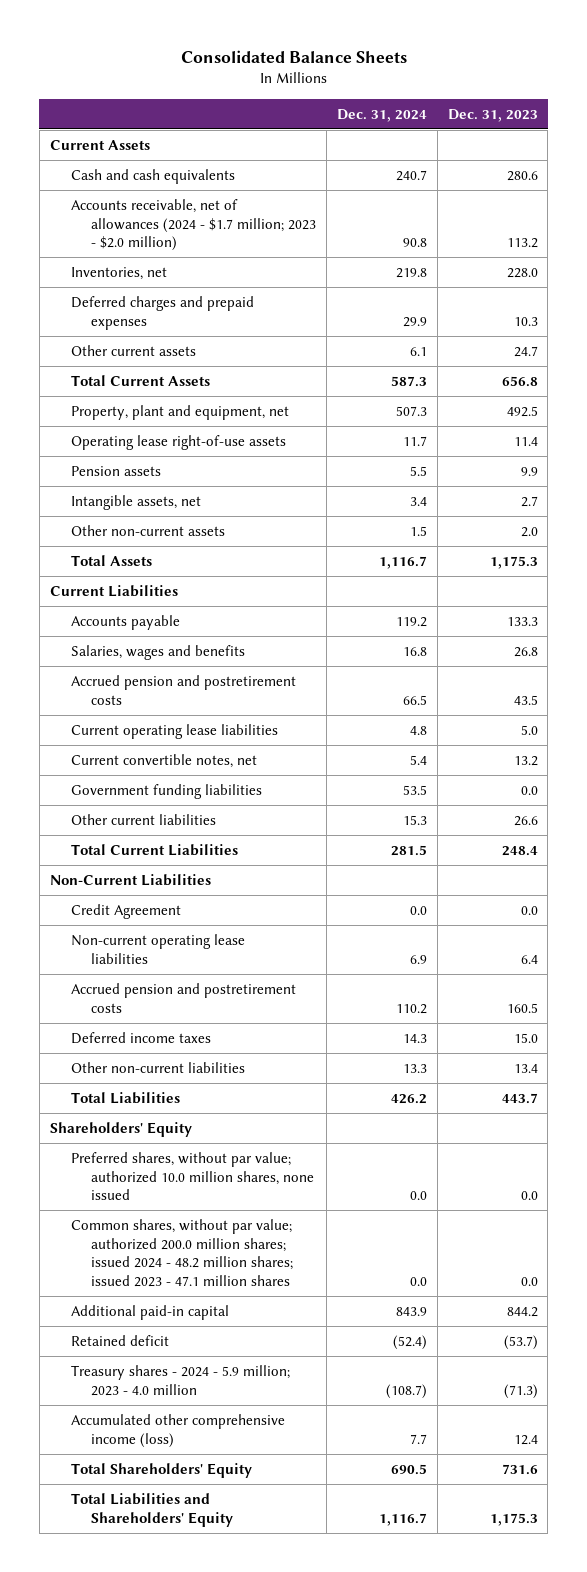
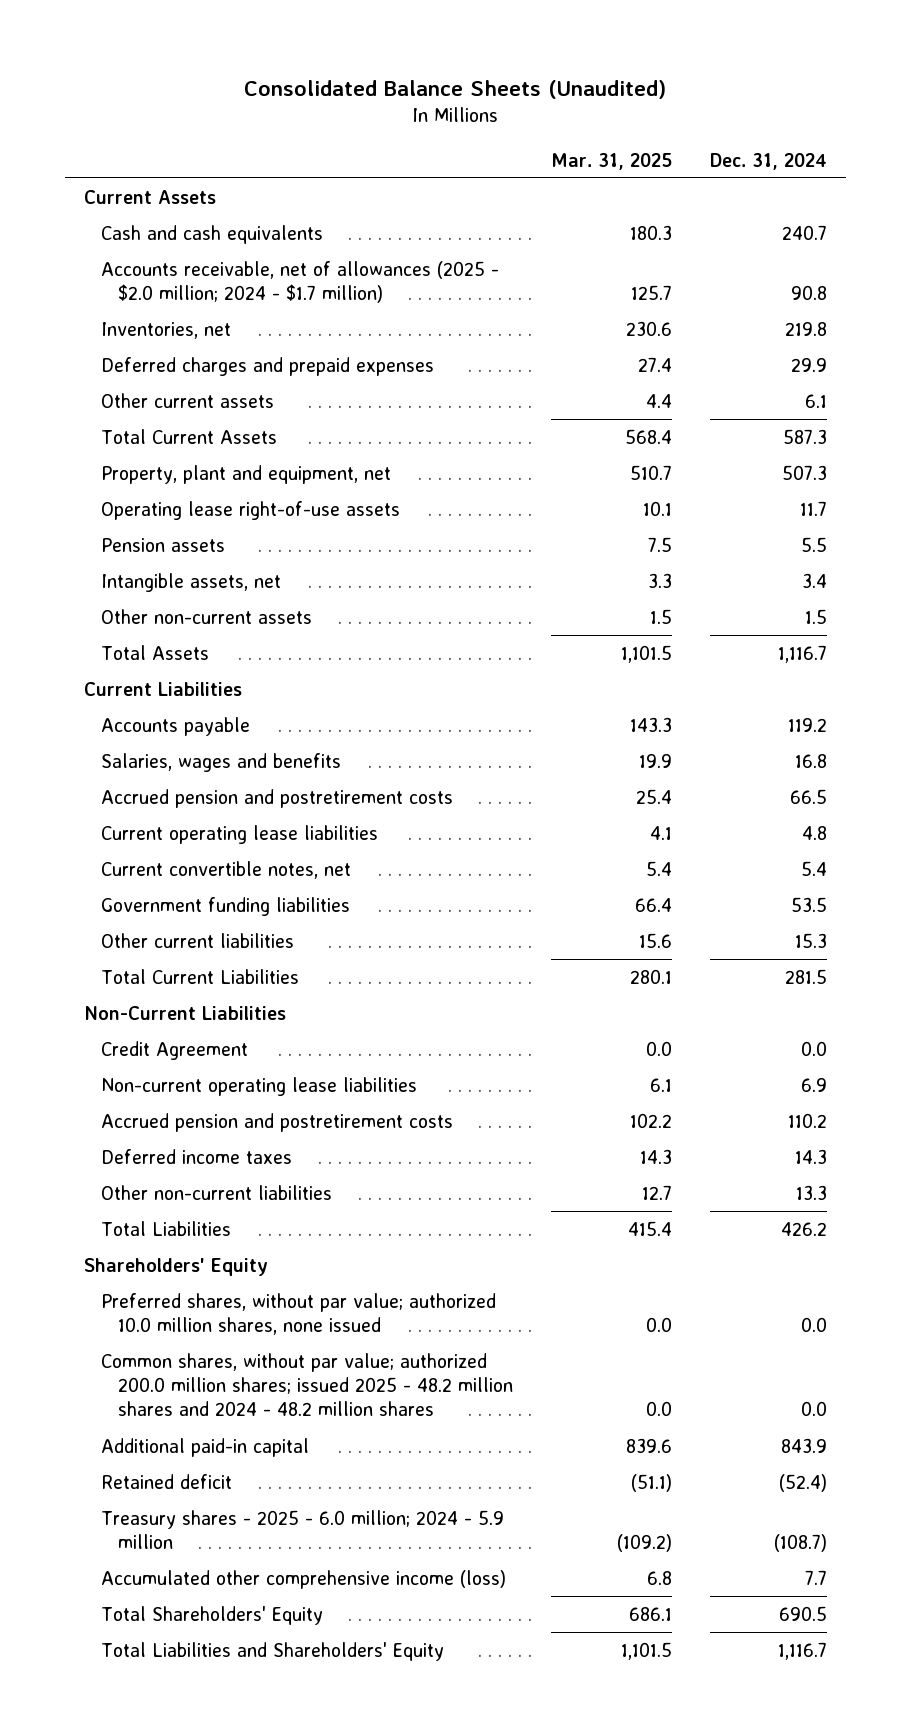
- Consolidated Balance Sheets
+ Consolidated Balance Sheets (Unaudited)
- | Dec. 31, 2024 | Dec. 31, 2023
+ | Mar. 31, 2025 | Dec. 31, 2024
- Accounts receivable, net of allowances (2024 - $1.7 million; 2023 - $2.0 million) | 90.8 | 113.2
+ Accounts receivable, net of allowances (2025 - $2.0 million; 2024 - $1.7 million) | 125.7 | 90.8
- Common shares, without par value; authorized 200.0 million shares; issued 2024 - 48.2 million shares; issued 2023 - 47.1 million shares | 0.0 | 0.0
+ Common shares, without par value; authorized 200.0 million shares; issued 2025 - 48.2 million shares and 2024 - 48.2 million shares | 0.0 | 0.0
- Treasury shares - 2024 - 5.9 million; 2023 - 4.0 million | (108.7) | (71.3)
+ Treasury shares - 2025 - 6.0 million; 2024 - 5.9 million | (109.2) | (108.7)

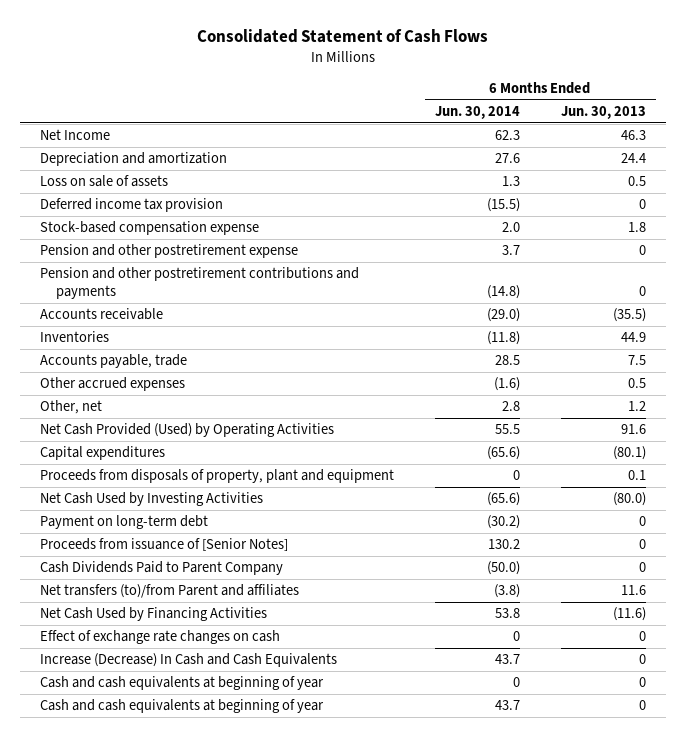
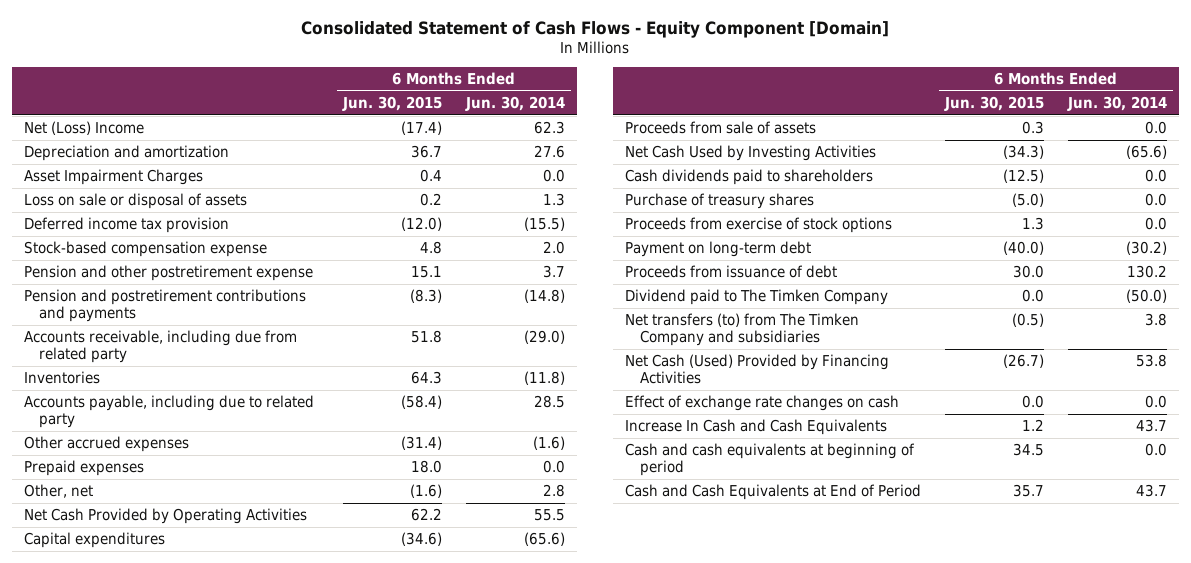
- Consolidated Statement of Cash Flows
+ Consolidated Statement of Cash Flows - Equity Component [Domain]
- | 6 Months Ended Jun. 30, 2014 | 6 Months Ended Jun. 30, 2013
+ | 6 Months Ended Jun. 30, 2015 | 6 Months Ended Jun. 30, 2014
- Net Income | 62.3 | 46.3
+ Net (Loss) Income | (17.4) | 62.3
- Loss on sale of assets | 1.3 | 0.5
+ Asset Impairment Charges | 0.4 | 0.0
+ Loss on sale or disposal of assets | 0.2 | 1.3
- Pension and other postretirement contributions and payments | (14.8) | 0
- Accounts receivable | (29.0) | (35.5)
+ Pension and postretirement contributions and payments | (8.3) | (14.8)
+ Accounts receivable, including due from related party | 51.8 | (29.0)
- Accounts payable, trade | 28.5 | 7.5
+ Accounts payable, including due to related party | (58.4) | 28.5
+ Prepaid expenses | 18.0 | 0.0
- Net Cash Provided (Used) by Operating Activities | 55.5 | 91.6
+ Net Cash Provided by Operating Activities | 62.2 | 55.5
- Proceeds from disposals of property, plant and equipment | 0 | 0.1
+ Proceeds from sale of assets | 0.3 | 0.0
+ Cash dividends paid to shareholders | (12.5) | 0.0
+ Purchase of treasury shares | (5.0) | 0.0
+ Proceeds from exercise of stock options | 1.3 | 0.0
- Proceeds from issuance of [Senior Notes] | 130.2 | 0
- Cash Dividends Paid to Parent Company | (50.0) | 0
- Net transfers (to)/from Parent and affiliates | (3.8) | 11.6
- Net Cash Used by Financing Activities | 53.8 | (11.6)
- Effect of exchange rate changes on cash | 0 | 0
- Increase (Decrease) In Cash and Cash Equivalents | 43.7 | 0
- Cash and cash equivalents at beginning of year | 0 | 0
- Cash and cash equivalents at beginning of year | 43.7 | 0
+ Proceeds from issuance of debt | 30.0 | 130.2
+ Dividend paid to The Timken Company | 0.0 | (50.0)
+ Net transfers (to) from The Timken Company and subsidiaries | (0.5) | 3.8
+ Net Cash (Used) Provided by Financing Activities | (26.7) | 53.8
+ Effect of exchange rate changes on cash | 0.0 | 0.0
+ Increase In Cash and Cash Equivalents | 1.2 | 43.7
+ Cash and cash equivalents at beginning of period | 34.5 | 0.0
+ Cash and Cash Equivalents at End of Period | 35.7 | 43.7

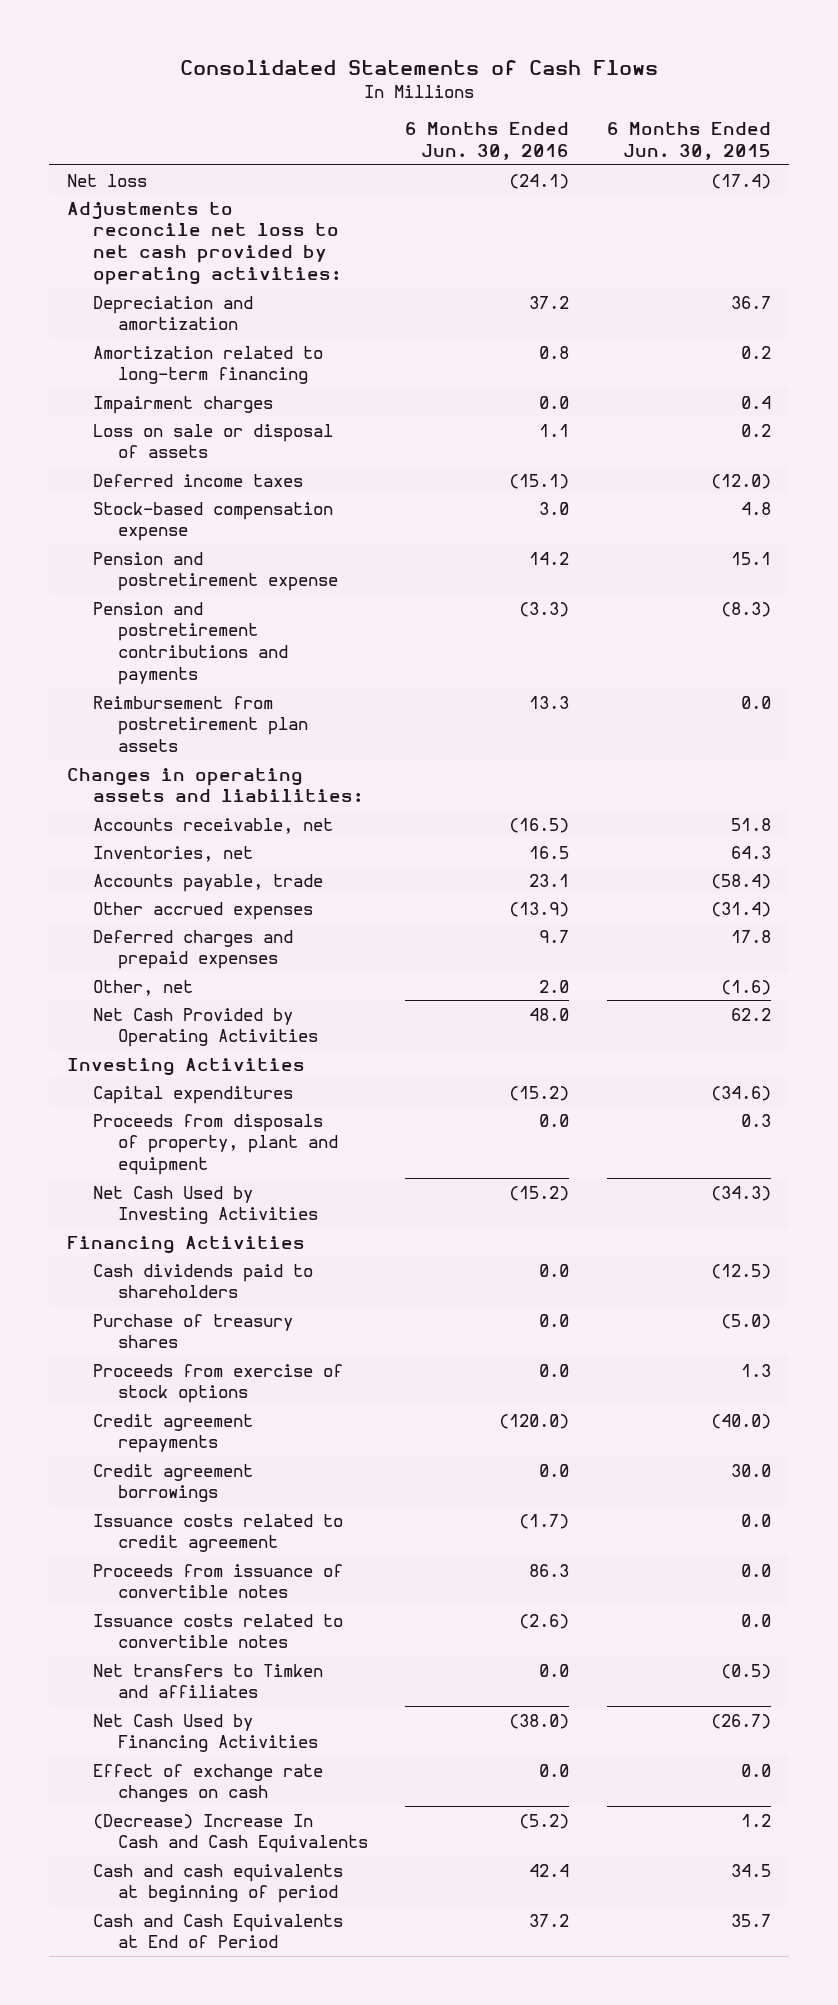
- Consolidated Statement of Cash Flows - Equity Component [Domain]
+ Consolidated Statements of Cash Flows
- | 6 Months Ended Jun. 30, 2015 | 6 Months Ended Jun. 30, 2014
+ | 6 Months Ended Jun. 30, 2016 | 6 Months Ended Jun. 30, 2015
- Net (Loss) Income | (17.4) | 62.3
+ Net loss | (24.1) | (17.4)
+ Adjustments to reconcile net loss to net cash provided by operating activities:
- Asset Impairment Charges | 0.4 | 0.0
+ Amortization related to long-term financing | 0.8 | 0.2
+ Impairment charges | 0.0 | 0.4
- Deferred income tax provision | (12.0) | (15.5)
+ Deferred income taxes | (15.1) | (12.0)
- Pension and other postretirement expense | 15.1 | 3.7
+ Pension and postretirement expense | 14.2 | 15.1
- Accounts receivable, including due from related party | 51.8 | (29.0)
- Inventories | 64.3 | (11.8)
- Accounts payable, including due to related party | (58.4) | 28.5
+ Reimbursement from postretirement plan assets | 13.3 | 0.0
+ Changes in operating assets and liabilities:
+ Accounts receivable, net | (16.5) | 51.8
+ Inventories, net | 16.5 | 64.3
+ Accounts payable, trade | 23.1 | (58.4)
- Prepaid expenses | 18.0 | 0.0
+ Deferred charges and prepaid expenses | 9.7 | 17.8
+ Investing Activities
- Proceeds from sale of assets | 0.3 | 0.0
+ Proceeds from disposals of property, plant and equipment | 0.0 | 0.3
+ Financing Activities
- Payment on long-term debt | (40.0) | (30.2)
- Proceeds from issuance of debt | 30.0 | 130.2
- Dividend paid to The Timken Company | 0.0 | (50.0)
- Net transfers (to) from The Timken Company and subsidiaries | (0.5) | 3.8
- Net Cash (Used) Provided by Financing Activities | (26.7) | 53.8
+ Credit agreement repayments | (120.0) | (40.0)
+ Credit agreement borrowings | 0.0 | 30.0
+ Issuance costs related to credit agreement | (1.7) | 0.0
+ Proceeds from issuance of convertible notes | 86.3 | 0.0
+ Issuance costs related to convertible notes | (2.6) | 0.0
+ Net transfers to Timken and affiliates | 0.0 | (0.5)
+ Net Cash Used by Financing Activities | (38.0) | (26.7)
- Increase In Cash and Cash Equivalents | 1.2 | 43.7
+ (Decrease) Increase In Cash and Cash Equivalents | (5.2) | 1.2

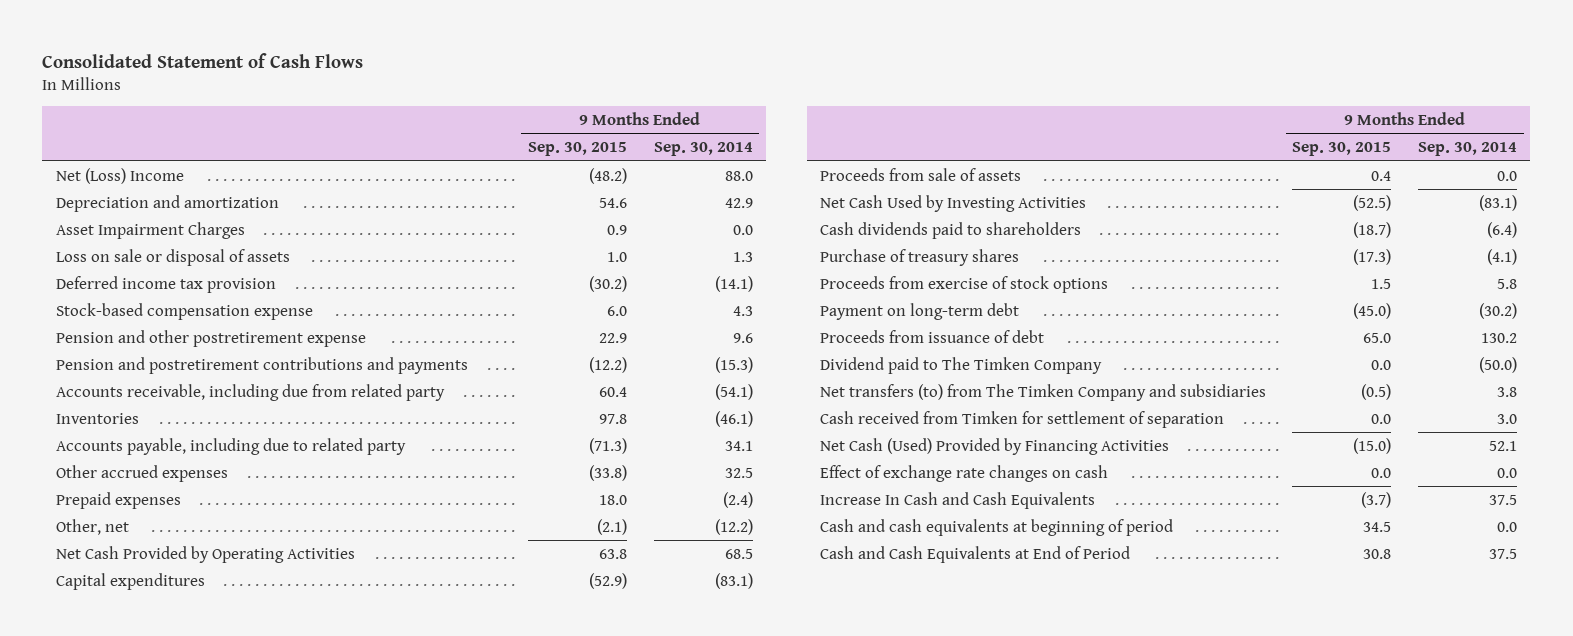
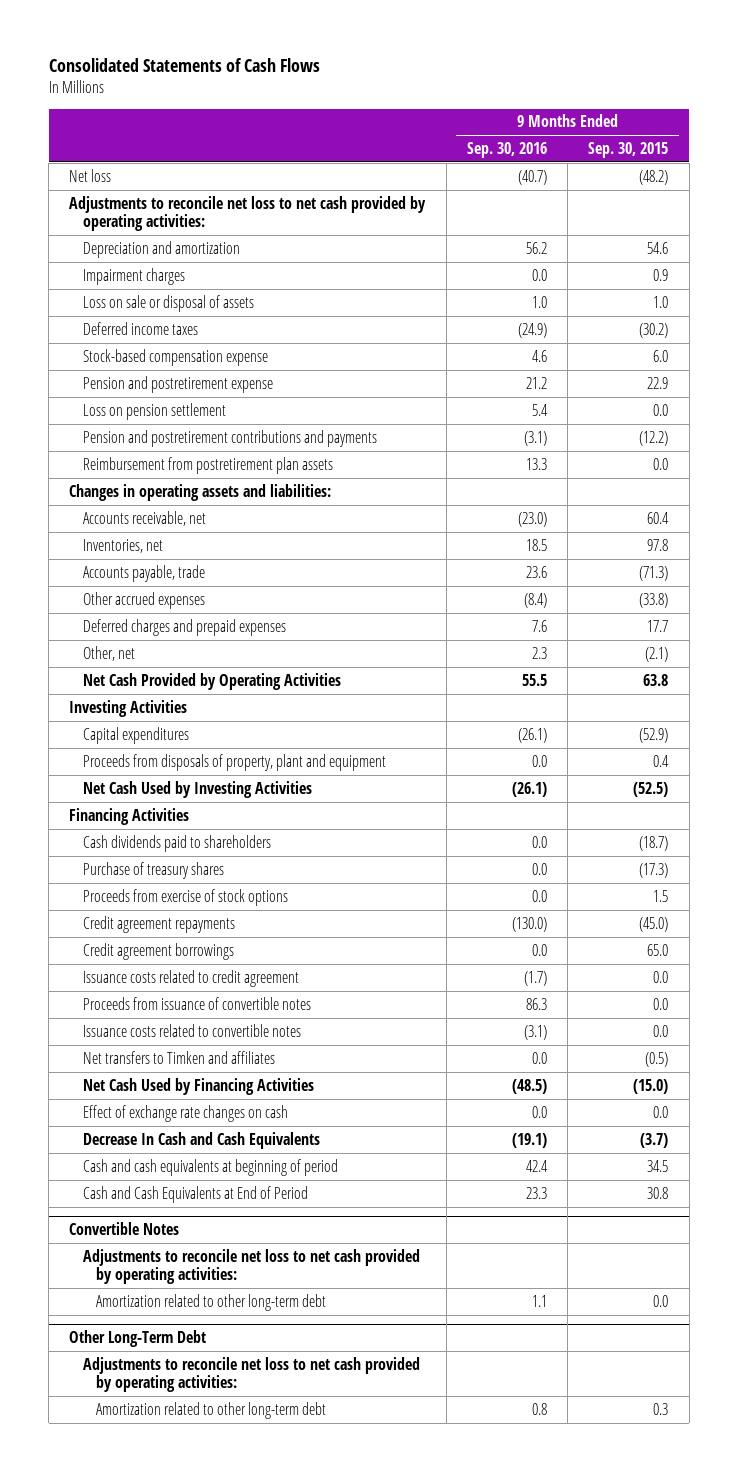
- Consolidated Statement of Cash Flows
+ Consolidated Statements of Cash Flows
- | 9 Months Ended Sep. 30, 2015 | 9 Months Ended Sep. 30, 2014
+ | 9 Months Ended Sep. 30, 2016 | 9 Months Ended Sep. 30, 2015
- Net (Loss) Income | (48.2) | 88.0
+ Net loss | (40.7) | (48.2)
+ Adjustments to reconcile net loss to net cash provided by operating activities:
- Asset Impairment Charges | 0.9 | 0.0
+ Impairment charges | 0.0 | 0.9
- Deferred income tax provision | (30.2) | (14.1)
+ Deferred income taxes | (24.9) | (30.2)
- Pension and other postretirement expense | 22.9 | 9.6
+ Pension and postretirement expense | 21.2 | 22.9
+ Loss on pension settlement | 5.4 | 0.0
- Accounts receivable, including due from related party | 60.4 | (54.1)
- Inventories | 97.8 | (46.1)
- Accounts payable, including due to related party | (71.3) | 34.1
+ Reimbursement from postretirement plan assets | 13.3 | 0.0
+ Changes in operating assets and liabilities:
+ Accounts receivable, net | (23.0) | 60.4
+ Inventories, net | 18.5 | 97.8
+ Accounts payable, trade | 23.6 | (71.3)
- Prepaid expenses | 18.0 | (2.4)
+ Deferred charges and prepaid expenses | 7.6 | 17.7
+ Investing Activities
- Proceeds from sale of assets | 0.4 | 0.0
+ Proceeds from disposals of property, plant and equipment | 0.0 | 0.4
+ Financing Activities
- Payment on long-term debt | (45.0) | (30.2)
- Proceeds from issuance of debt | 65.0 | 130.2
- Dividend paid to The Timken Company | 0.0 | (50.0)
- Net transfers (to) from The Timken Company and subsidiaries | (0.5) | 3.8
- Cash received from Timken for settlement of separation | 0.0 | 3.0
- Net Cash (Used) Provided by Financing Activities | (15.0) | 52.1
+ Credit agreement repayments | (130.0) | (45.0)
+ Credit agreement borrowings | 0.0 | 65.0
+ Issuance costs related to credit agreement | (1.7) | 0.0
+ Proceeds from issuance of convertible notes | 86.3 | 0.0
+ Issuance costs related to convertible notes | (3.1) | 0.0
+ Net transfers to Timken and affiliates | 0.0 | (0.5)
+ Net Cash Used by Financing Activities | (48.5) | (15.0)
- Increase In Cash and Cash Equivalents | (3.7) | 37.5
+ Decrease In Cash and Cash Equivalents | (19.1) | (3.7)
+ Convertible Notes
+ Adjustments to reconcile net loss to net cash provided by operating activities:
+ Amortization related to other long-term debt | 1.1 | 0.0
+ Other Long-Term Debt
+ Adjustments to reconcile net loss to net cash provided by operating activities:
+ Amortization related to other long-term debt | 0.8 | 0.3

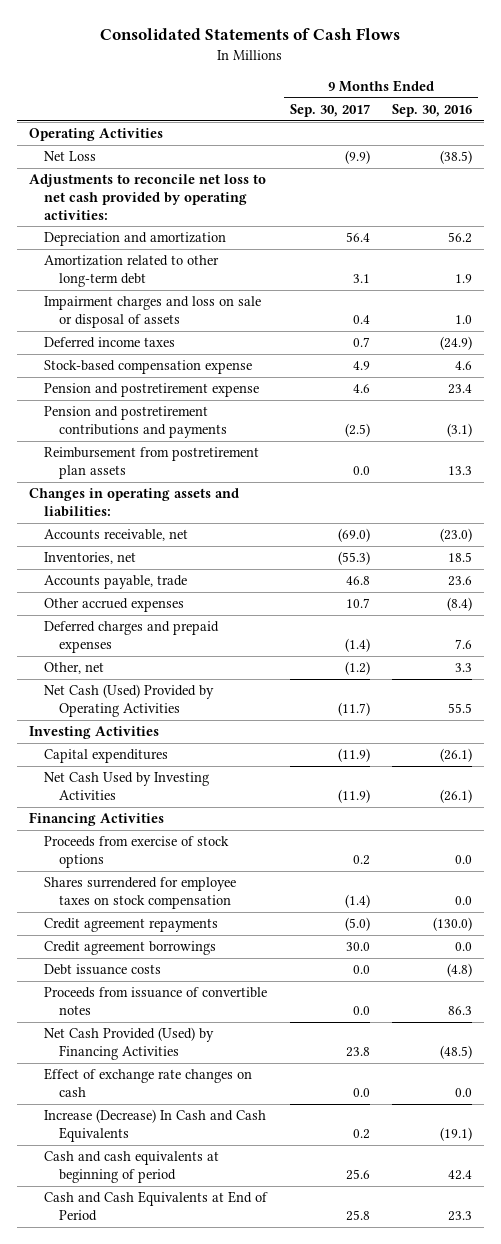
- | 9 Months Ended Sep. 30, 2016 | 9 Months Ended Sep. 30, 2015
+ | 9 Months Ended Sep. 30, 2017 | 9 Months Ended Sep. 30, 2016
- Net loss | (40.7) | (48.2)
+ Operating Activities
+ Net Loss | (9.9) | (38.5)
- Impairment charges | 0.0 | 0.9
- Loss on sale or disposal of assets | 1.0 | 1.0
+ Amortization related to other long-term debt | 3.1 | 1.9
+ Impairment charges and loss on sale or disposal of assets | 0.4 | 1.0
- Pension and postretirement expense | 21.2 | 22.9
- Loss on pension settlement | 5.4 | 0.0
+ Pension and postretirement expense | 4.6 | 23.4
- Other, net | 2.3 | (2.1)
- Net Cash Provided by Operating Activities | 55.5 | 63.8
+ Other, net | (1.2) | 3.3
+ Net Cash (Used) Provided by Operating Activities | (11.7) | 55.5
- Proceeds from disposals of property, plant and equipment | 0.0 | 0.4
- Cash dividends paid to shareholders | 0.0 | (18.7)
- Purchase of treasury shares | 0.0 | (17.3)
+ Shares surrendered for employee taxes on stock compensation | (1.4) | 0.0
- Issuance costs related to credit agreement | (1.7) | 0.0
+ Debt issuance costs | 0.0 | (4.8)
- Issuance costs related to convertible notes | (3.1) | 0.0
- Net transfers to Timken and affiliates | 0.0 | (0.5)
- Net Cash Used by Financing Activities | (48.5) | (15.0)
+ Net Cash Provided (Used) by Financing Activities | 23.8 | (48.5)
- Decrease In Cash and Cash Equivalents | (19.1) | (3.7)
+ Increase (Decrease) In Cash and Cash Equivalents | 0.2 | (19.1)
- Convertible Notes
- Adjustments to reconcile net loss to net cash provided by operating activities:
- Amortization related to other long-term debt | 1.1 | 0.0
- Other Long-Term Debt
- Adjustments to reconcile net loss to net cash provided by operating activities:
- Amortization related to other long-term debt | 0.8 | 0.3

